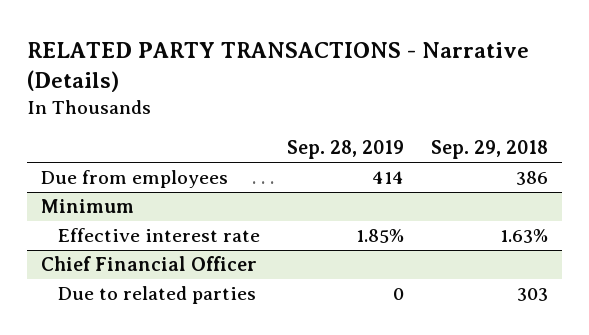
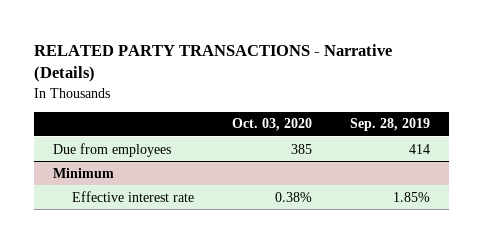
- | Sep. 28, 2019 | Sep. 29, 2018
+ | Oct. 03, 2020 | Sep. 28, 2019
- Chief Financial Officer
- Due to related parties | 0 | 303

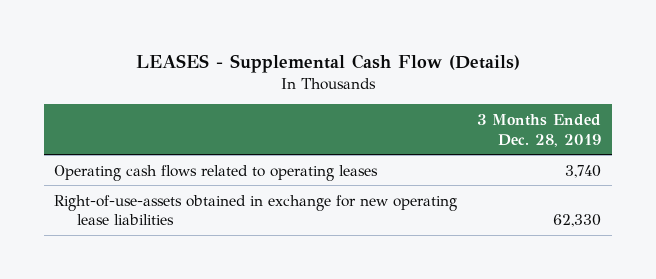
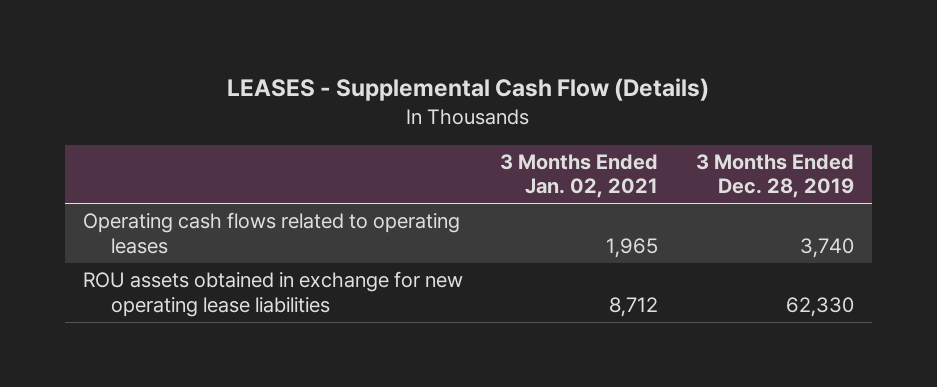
- | 3 Months Ended Dec. 28, 2019
+ | 3 Months Ended Jan. 02, 2021 | 3 Months Ended Dec. 28, 2019
- Right-of-use-assets obtained in exchange for new operating lease liabilities | 62,330
+ ROU assets obtained in exchange for new operating lease liabilities | 8,712 | 62,330

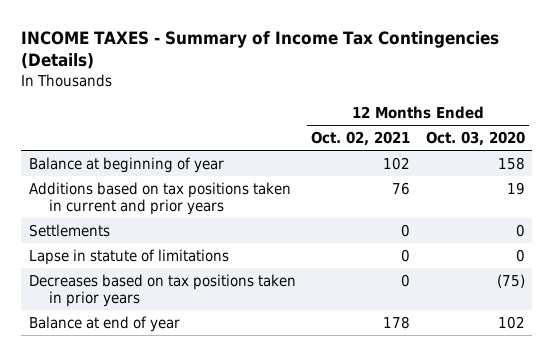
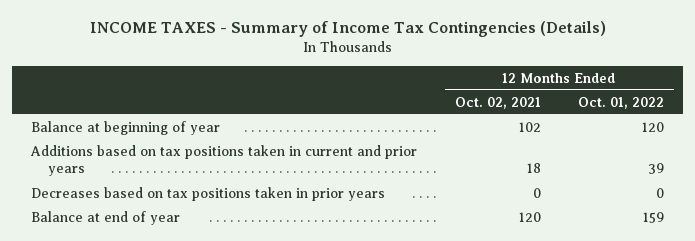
- | 12 Months Ended Oct. 02, 2021 | 12 Months Ended Oct. 03, 2020
+ | 12 Months Ended Oct. 02, 2021 | 12 Months Ended Oct. 01, 2022
- Additions based on tax positions taken in current and prior years | 76 | 19
- Settlements | 0 | 0
- Lapse in statute of limitations | 0 | 0
+ Additions based on tax positions taken in current and prior years | 18 | 39
- Balance at end of year | 178 | 102
+ Balance at end of year | 120 | 159

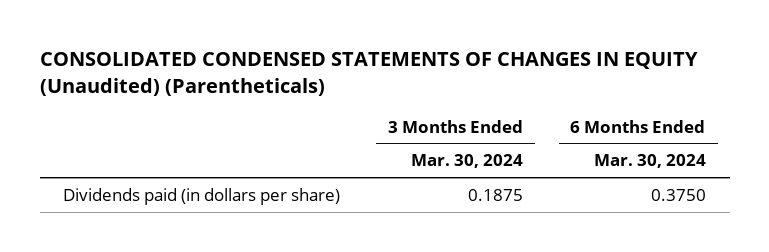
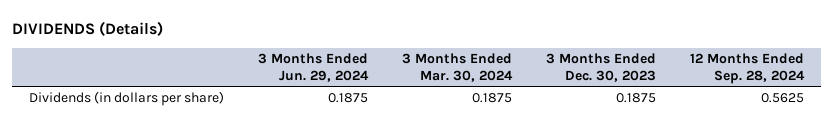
- CONSOLIDATED CONDENSED STATEMENTS OF CHANGES IN EQUITY (Unaudited) (Parentheticals)
+ DIVIDENDS (Details)
- | 3 Months Ended Mar. 30, 2024 | 6 Months Ended Mar. 30, 2024
+ | 3 Months Ended Jun. 29, 2024 | 3 Months Ended Mar. 30, 2024 | 3 Months Ended Dec. 30, 2023 | 12 Months Ended Sep. 28, 2024
- Dividends paid (in dollars per share) | 0.1875 | 0.3750
+ Dividends (in dollars per share) | 0.1875 | 0.1875 | 0.1875 | 0.5625

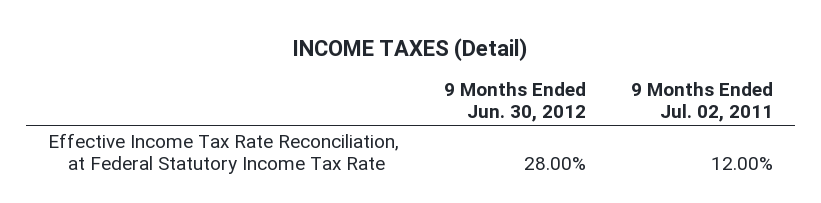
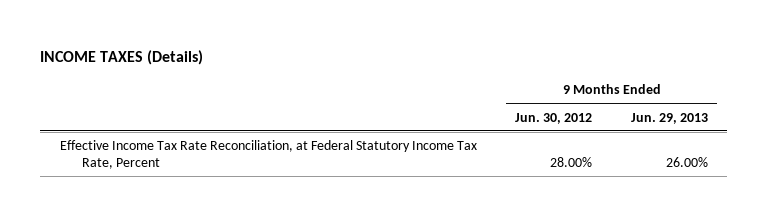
- INCOME TAXES (Detail)
+ INCOME TAXES (Details)
- | 9 Months Ended Jun. 30, 2012 | 9 Months Ended Jul. 02, 2011
+ | 9 Months Ended Jun. 30, 2012 | 9 Months Ended Jun. 29, 2013
- Effective Income Tax Rate Reconciliation, at Federal Statutory Income Tax Rate | 28.00% | 12.00%
+ Effective Income Tax Rate Reconciliation, at Federal Statutory Income Tax Rate, Percent | 28.00% | 26.00%

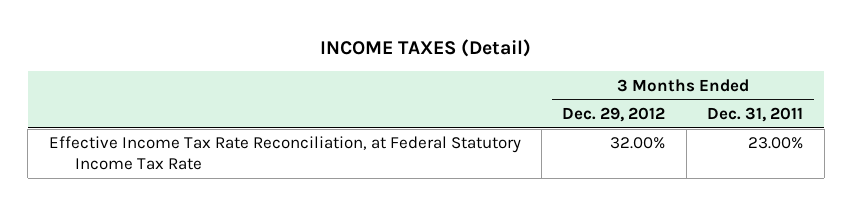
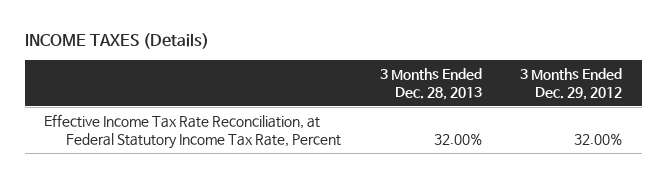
- INCOME TAXES (Detail)
+ INCOME TAXES (Details)
- | 3 Months Ended Dec. 29, 2012 | 3 Months Ended Dec. 31, 2011
+ | 3 Months Ended Dec. 28, 2013 | 3 Months Ended Dec. 29, 2012
- Effective Income Tax Rate Reconciliation, at Federal Statutory Income Tax Rate | 32.00% | 23.00%
+ Effective Income Tax Rate Reconciliation, at Federal Statutory Income Tax Rate, Percent | 32.00% | 32.00%

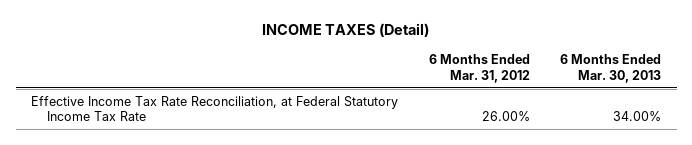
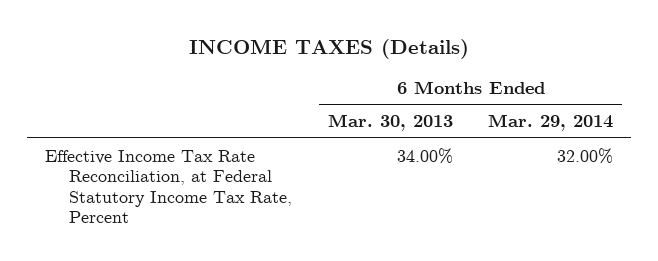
- INCOME TAXES (Detail)
+ INCOME TAXES (Details)
- | 6 Months Ended Mar. 31, 2012 | 6 Months Ended Mar. 30, 2013
+ | 6 Months Ended Mar. 30, 2013 | 6 Months Ended Mar. 29, 2014
- Effective Income Tax Rate Reconciliation, at Federal Statutory Income Tax Rate | 26.00% | 34.00%
+ Effective Income Tax Rate Reconciliation, at Federal Statutory Income Tax Rate, Percent | 34.00% | 32.00%

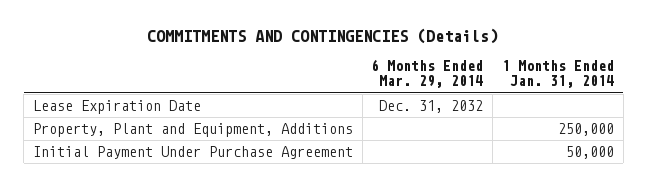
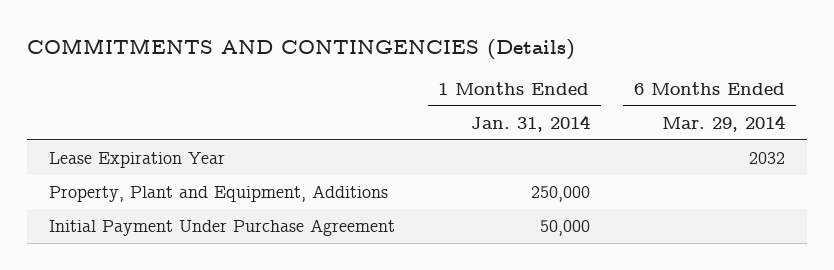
- | 6 Months Ended Mar. 29, 2014 | 1 Months Ended Jan. 31, 2014
+ | 1 Months Ended Jan. 31, 2014 | 6 Months Ended Mar. 29, 2014
- Lease Expiration Date | Dec. 31, 2032 |
+ Lease Expiration Year | | 2032

